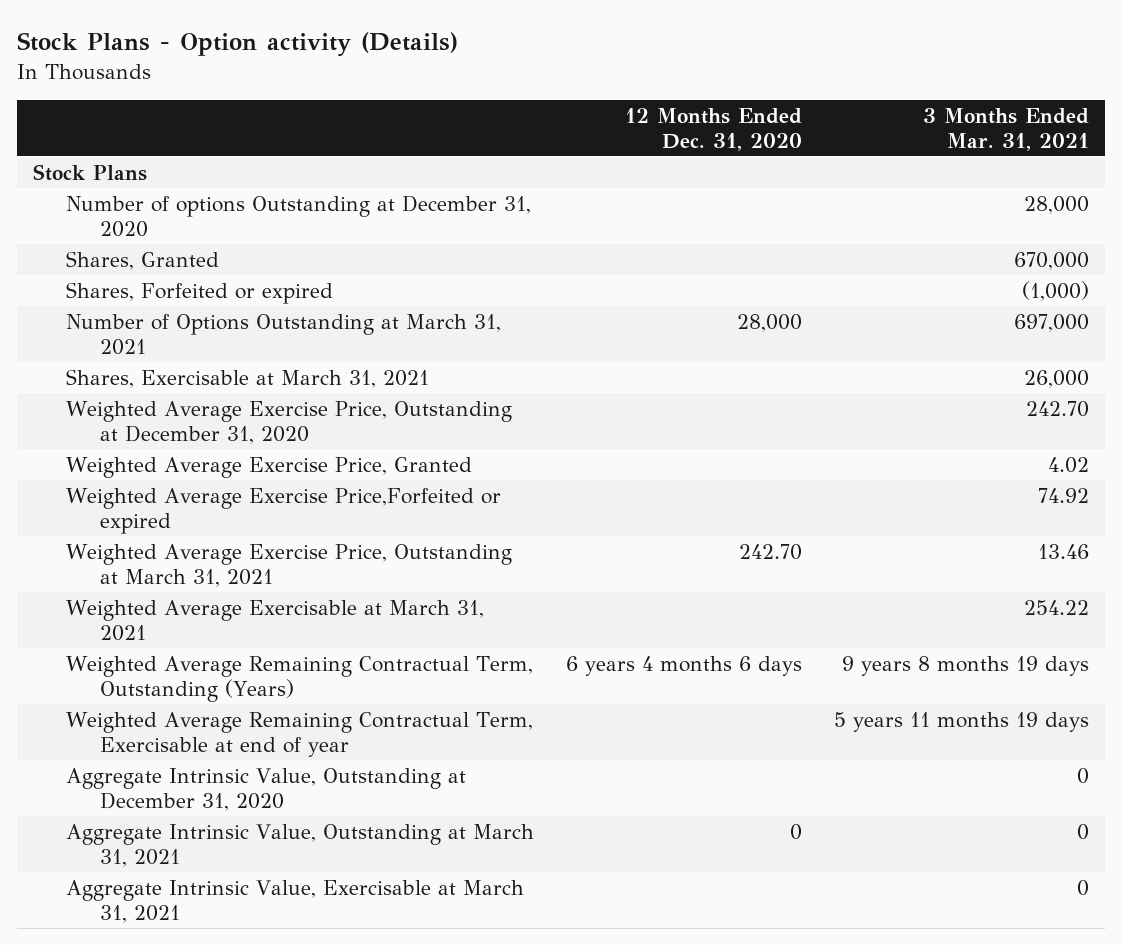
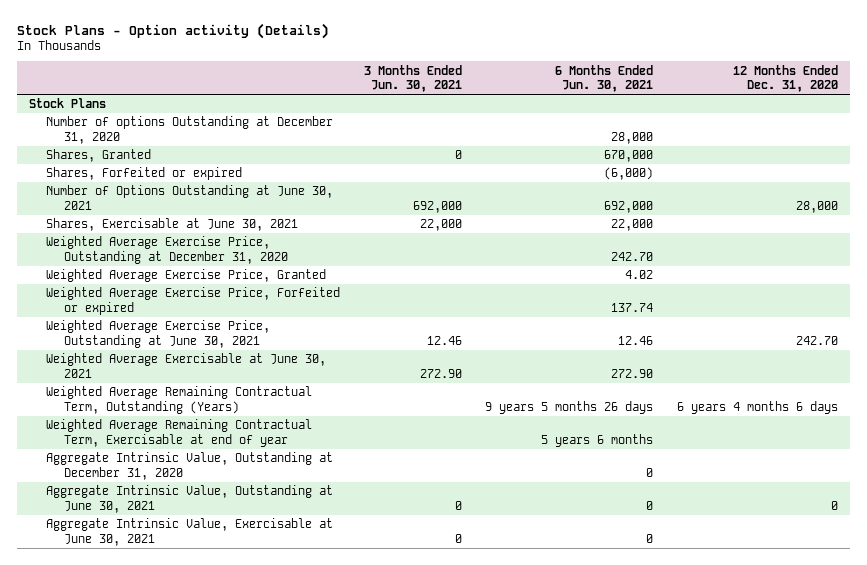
- | 12 Months Ended Dec. 31, 2020 | 3 Months Ended Mar. 31, 2021
+ | 3 Months Ended Jun. 30, 2021 | 6 Months Ended Jun. 30, 2021 | 12 Months Ended Dec. 31, 2020
- Number of Options Outstanding at March 31, 2021 | 28,000 | 697,000
- Shares, Exercisable at March 31, 2021 | | 26,000
+ Number of Options Outstanding at June 30, 2021 | 692,000 | 692,000 | 28,000
+ Shares, Exercisable at June 30, 2021 | 22,000 | 22,000 |
- Weighted Average Exercise Price,Forfeited or expired | | 74.92
- Weighted Average Exercise Price, Outstanding at March 31, 2021 | 242.70 | 13.46
- Weighted Average Exercisable at March 31, 2021 | | 254.22
+ Weighted Average Exercise Price, Forfeited or expired | | 137.74 |
+ Weighted Average Exercise Price, Outstanding at June 30, 2021 | 12.46 | 12.46 | 242.70
+ Weighted Average Exercisable at June 30, 2021 | 272.90 | 272.90 |
- Aggregate Intrinsic Value, Outstanding at March 31, 2021 | 0 | 0
- Aggregate Intrinsic Value, Exercisable at March 31, 2021 | | 0
+ Aggregate Intrinsic Value, Outstanding at June 30, 2021 | 0 | 0 | 0
+ Aggregate Intrinsic Value, Exercisable at June 30, 2021 | 0 | 0 |

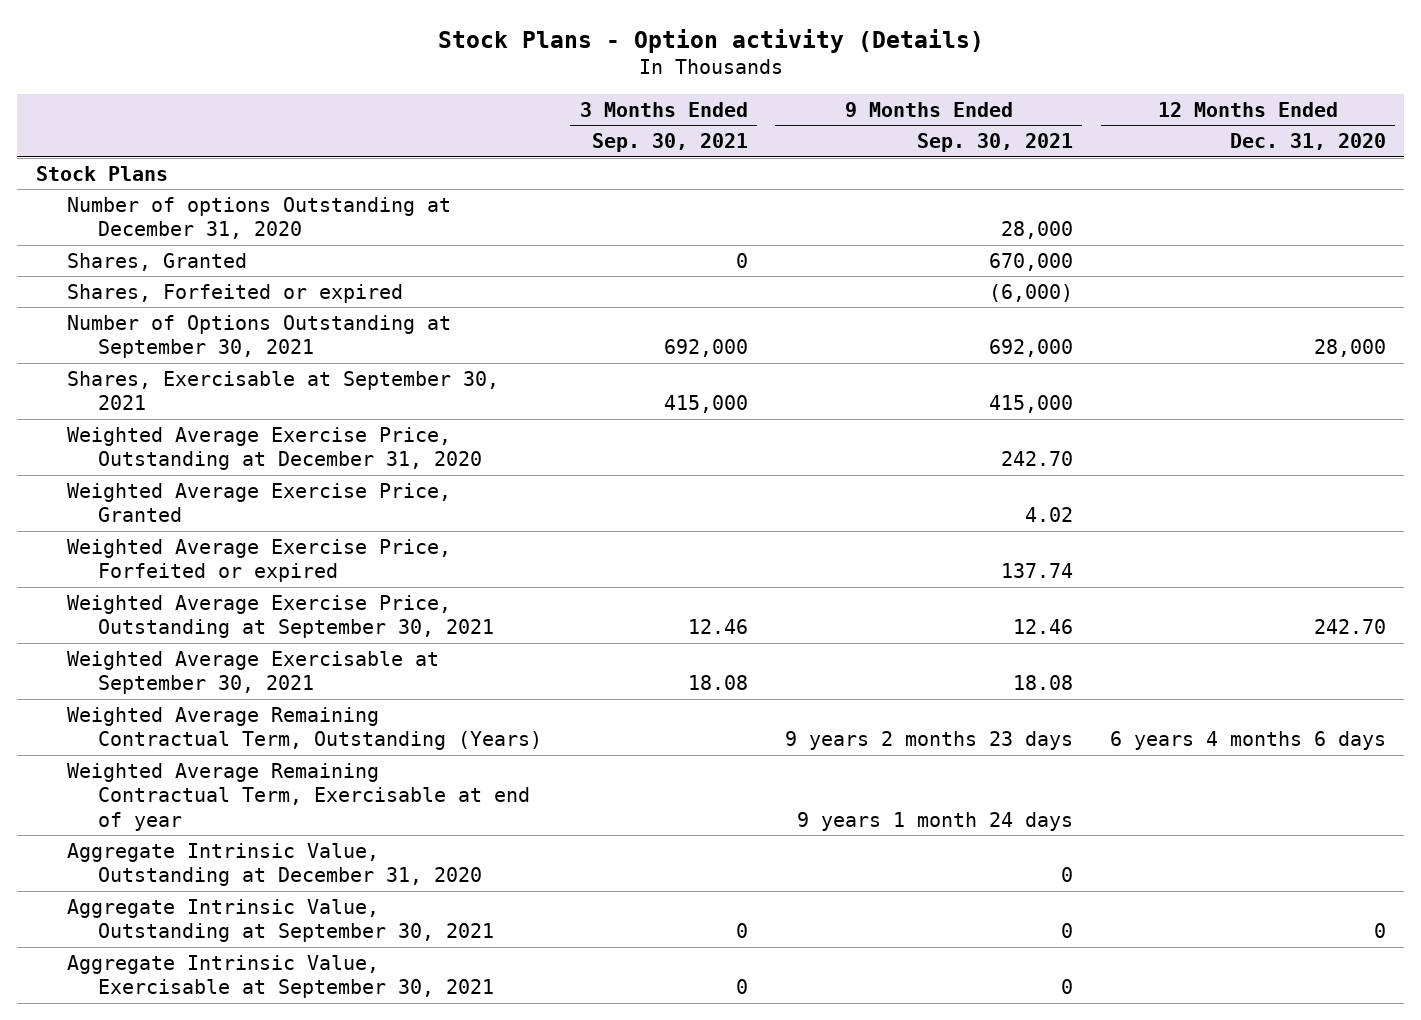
- | 3 Months Ended Jun. 30, 2021 | 6 Months Ended Jun. 30, 2021 | 12 Months Ended Dec. 31, 2020
+ | 3 Months Ended Sep. 30, 2021 | 9 Months Ended Sep. 30, 2021 | 12 Months Ended Dec. 31, 2020
- Number of Options Outstanding at June 30, 2021 | 692,000 | 692,000 | 28,000
- Shares, Exercisable at June 30, 2021 | 22,000 | 22,000 |
+ Number of Options Outstanding at September 30, 2021 | 692,000 | 692,000 | 28,000
+ Shares, Exercisable at September 30, 2021 | 415,000 | 415,000 |
- Weighted Average Exercise Price, Outstanding at June 30, 2021 | 12.46 | 12.46 | 242.70
- Weighted Average Exercisable at June 30, 2021 | 272.90 | 272.90 |
+ Weighted Average Exercise Price, Outstanding at September 30, 2021 | 12.46 | 12.46 | 242.70
+ Weighted Average Exercisable at September 30, 2021 | 18.08 | 18.08 |
- Aggregate Intrinsic Value, Outstanding at June 30, 2021 | 0 | 0 | 0
- Aggregate Intrinsic Value, Exercisable at June 30, 2021 | 0 | 0 |
+ Aggregate Intrinsic Value, Outstanding at September 30, 2021 | 0 | 0 | 0
+ Aggregate Intrinsic Value, Exercisable at September 30, 2021 | 0 | 0 |

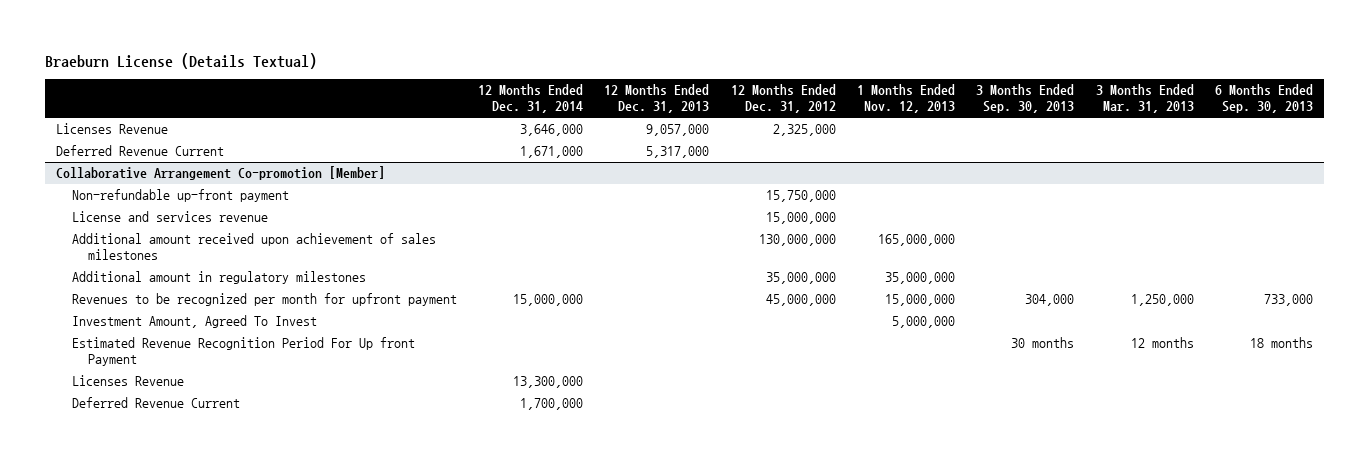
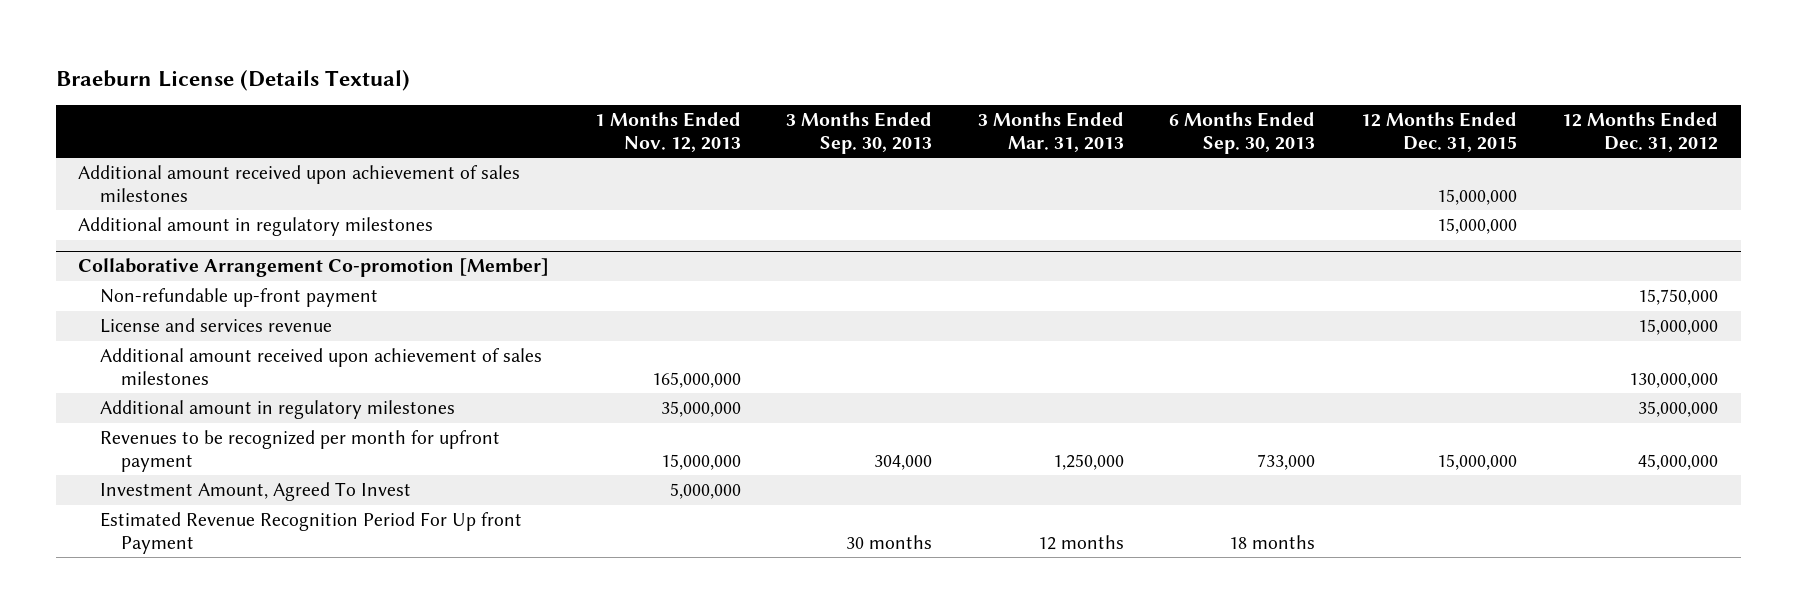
- | 12 Months Ended Dec. 31, 2014 | 12 Months Ended Dec. 31, 2013 | 12 Months Ended Dec. 31, 2012 | 1 Months Ended Nov. 12, 2013 | 3 Months Ended Sep. 30, 2013 | 3 Months Ended Mar. 31, 2013 | 6 Months Ended Sep. 30, 2013
+ | 1 Months Ended Nov. 12, 2013 | 3 Months Ended Sep. 30, 2013 | 3 Months Ended Mar. 31, 2013 | 6 Months Ended Sep. 30, 2013 | 12 Months Ended Dec. 31, 2015 | 12 Months Ended Dec. 31, 2012
- Licenses Revenue | 3,646,000 | 9,057,000 | 2,325,000 | | | |
- Deferred Revenue Current | 1,671,000 | 5,317,000 | | | | |
+ Additional amount received upon achievement of sales milestones | | | | | 15,000,000 |
+ Additional amount in regulatory milestones | | | | | 15,000,000 |
@ Collaborative Arrangement Co-promotion [Member]
- Licenses Revenue | 13,300,000 | | | | | |
- Deferred Revenue Current | 1,700,000 | | | | | |

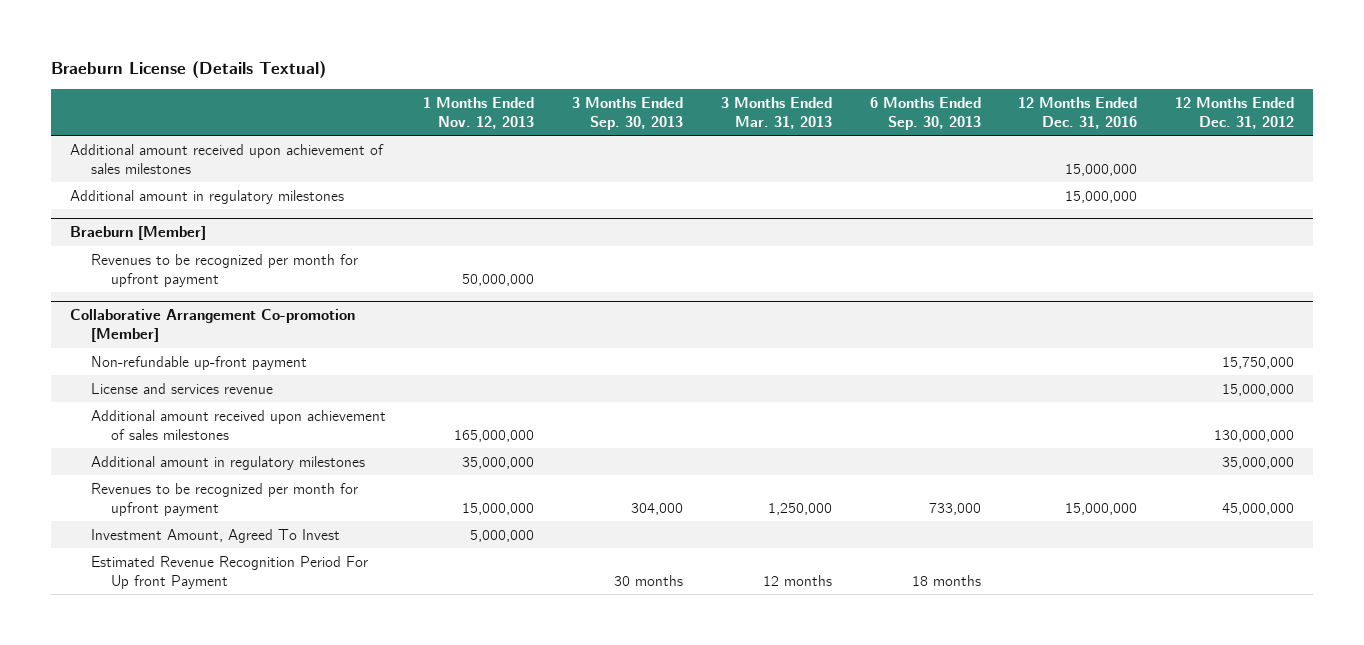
- | 1 Months Ended Nov. 12, 2013 | 3 Months Ended Sep. 30, 2013 | 3 Months Ended Mar. 31, 2013 | 6 Months Ended Sep. 30, 2013 | 12 Months Ended Dec. 31, 2015 | 12 Months Ended Dec. 31, 2012
+ | 1 Months Ended Nov. 12, 2013 | 3 Months Ended Sep. 30, 2013 | 3 Months Ended Mar. 31, 2013 | 6 Months Ended Sep. 30, 2013 | 12 Months Ended Dec. 31, 2016 | 12 Months Ended Dec. 31, 2012
+ Braeburn [Member]
+ Revenues to be recognized per month for upfront payment | 50,000,000 | | | | |

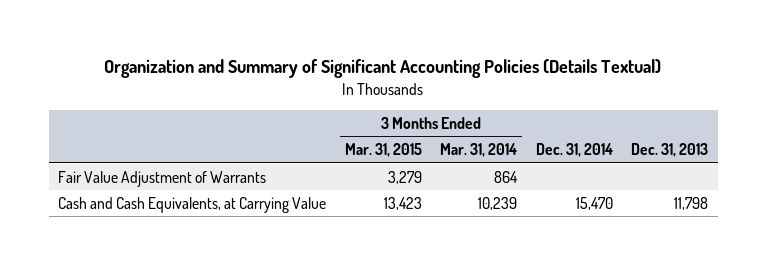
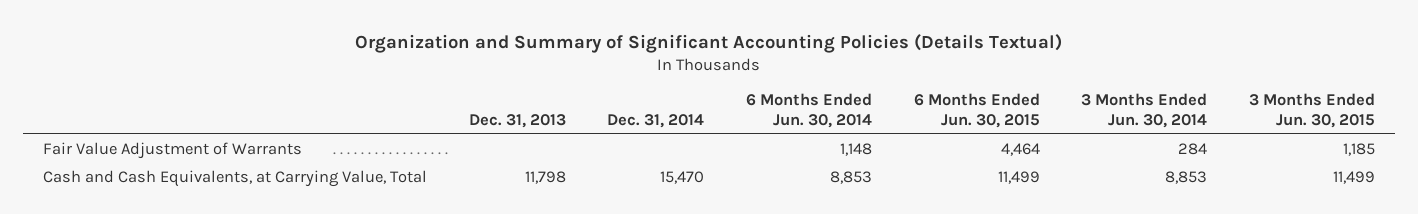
- | 3 Months Ended Mar. 31, 2015 | 3 Months Ended Mar. 31, 2014 | Dec. 31, 2014 | Dec. 31, 2013
+ | Dec. 31, 2013 | Dec. 31, 2014 | 6 Months Ended Jun. 30, 2014 | 6 Months Ended Jun. 30, 2015 | 3 Months Ended Jun. 30, 2014 | 3 Months Ended Jun. 30, 2015
- Cash and Cash Equivalents, at Carrying Value | 13,423 | 10,239 | 15,470 | 11,798
+ Cash and Cash Equivalents, at Carrying Value, Total | 11,798 | 15,470 | 8,853 | 11,499 | 8,853 | 11,499

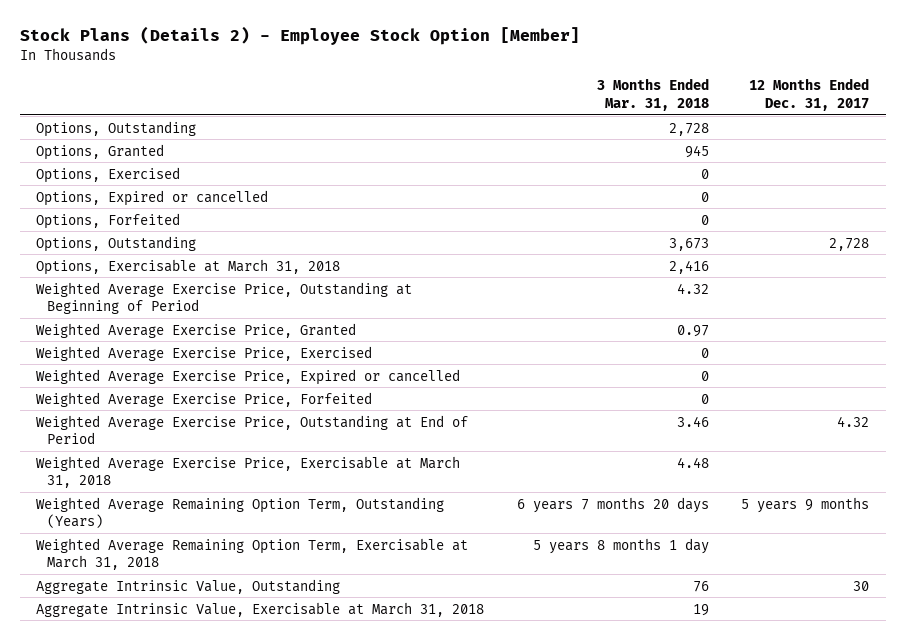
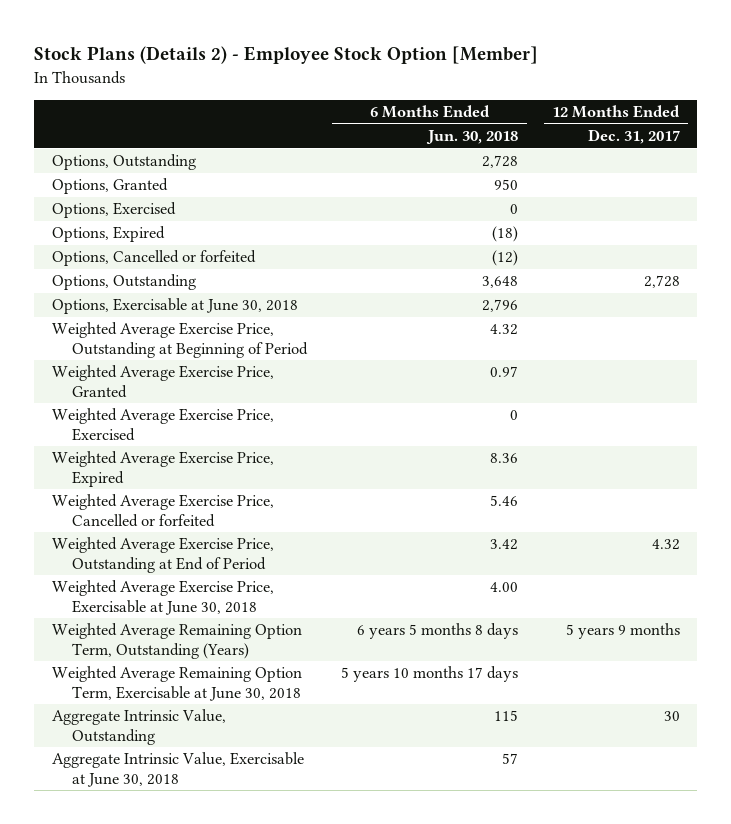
- | 3 Months Ended Mar. 31, 2018 | 12 Months Ended Dec. 31, 2017
+ | 6 Months Ended Jun. 30, 2018 | 12 Months Ended Dec. 31, 2017
- Options, Expired or cancelled | 0 |
- Options, Forfeited | 0 |
+ Options, Expired | (18) |
+ Options, Cancelled or forfeited | (12) |
- Options, Exercisable at March 31, 2018 | 2,416 |
+ Options, Exercisable at June 30, 2018 | 2,796 |
- Weighted Average Exercise Price, Expired or cancelled | 0 |
- Weighted Average Exercise Price, Forfeited | 0 |
+ Weighted Average Exercise Price, Expired | 8.36 |
+ Weighted Average Exercise Price, Cancelled or forfeited | 5.46 |
- Weighted Average Exercise Price, Exercisable at March 31, 2018 | 4.48 |
+ Weighted Average Exercise Price, Exercisable at June 30, 2018 | 4.00 |
- Weighted Average Remaining Option Term, Exercisable at March 31, 2018 | 5 years 8 months 1 day |
+ Weighted Average Remaining Option Term, Exercisable at June 30, 2018 | 5 years 10 months 17 days |
- Aggregate Intrinsic Value, Exercisable at March 31, 2018 | 19 |
+ Aggregate Intrinsic Value, Exercisable at June 30, 2018 | 57 |

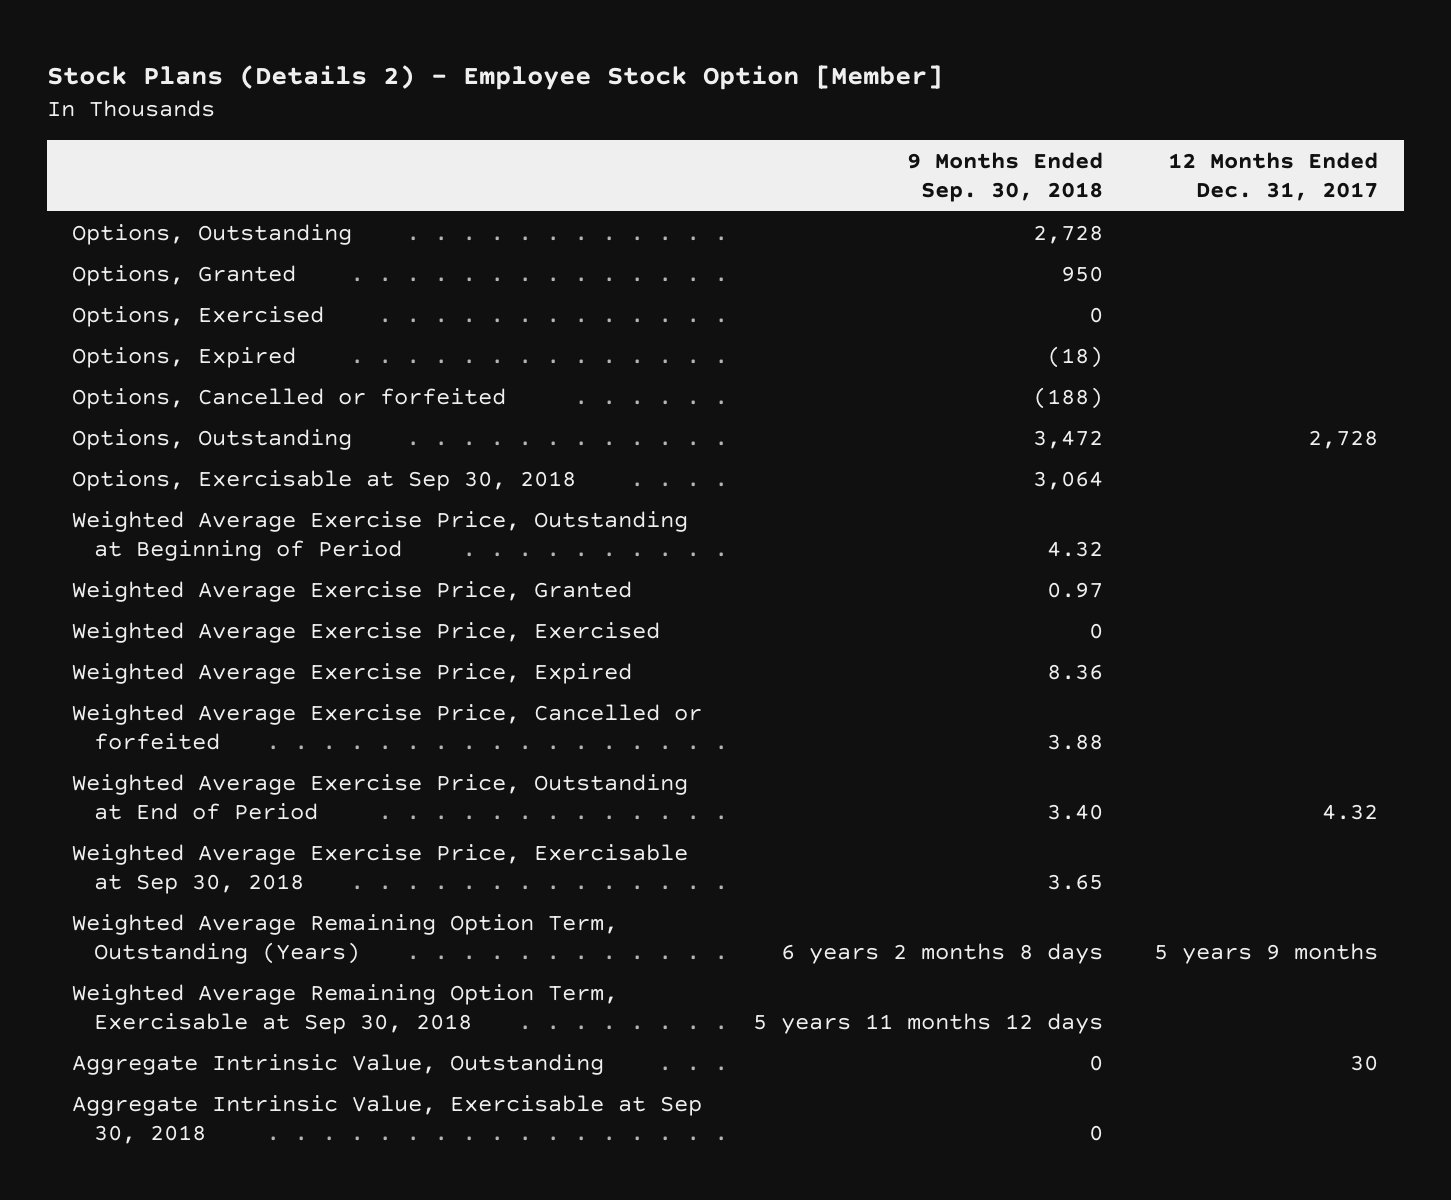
- | 6 Months Ended Jun. 30, 2018 | 12 Months Ended Dec. 31, 2017
+ | 9 Months Ended Sep. 30, 2018 | 12 Months Ended Dec. 31, 2017
- Options, Exercisable at June 30, 2018 | 2,796 |
+ Options, Exercisable at Sep 30, 2018 | 3,064 |
- Weighted Average Exercise Price, Exercisable at June 30, 2018 | 4.00 |
+ Weighted Average Exercise Price, Exercisable at Sep 30, 2018 | 3.65 |
- Weighted Average Remaining Option Term, Exercisable at June 30, 2018 | 5 years 10 months 17 days |
+ Weighted Average Remaining Option Term, Exercisable at Sep 30, 2018 | 5 years 11 months 12 days |
- Aggregate Intrinsic Value, Exercisable at June 30, 2018 | 57 |
+ Aggregate Intrinsic Value, Exercisable at Sep 30, 2018 | 0 |

